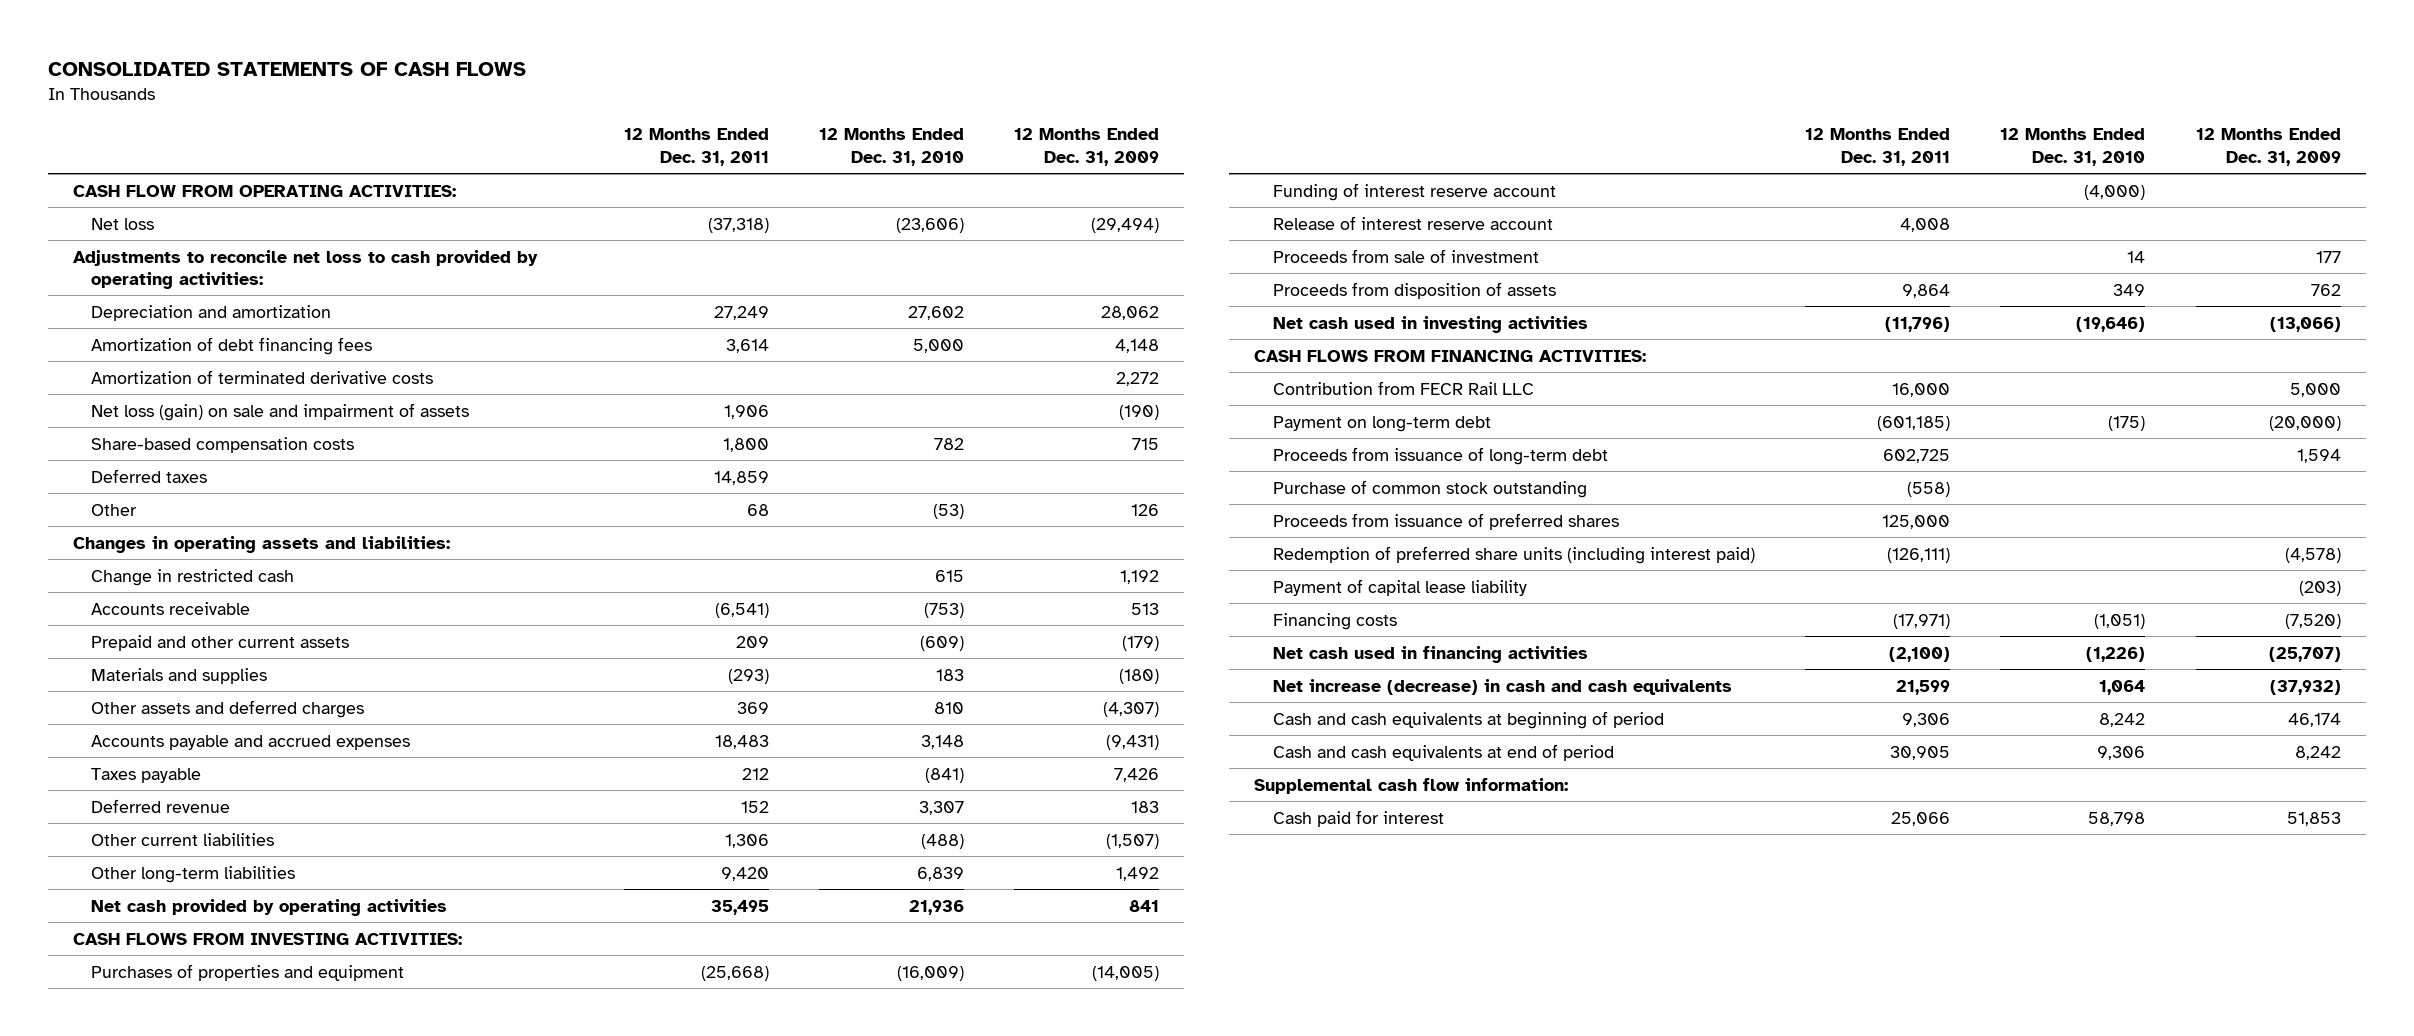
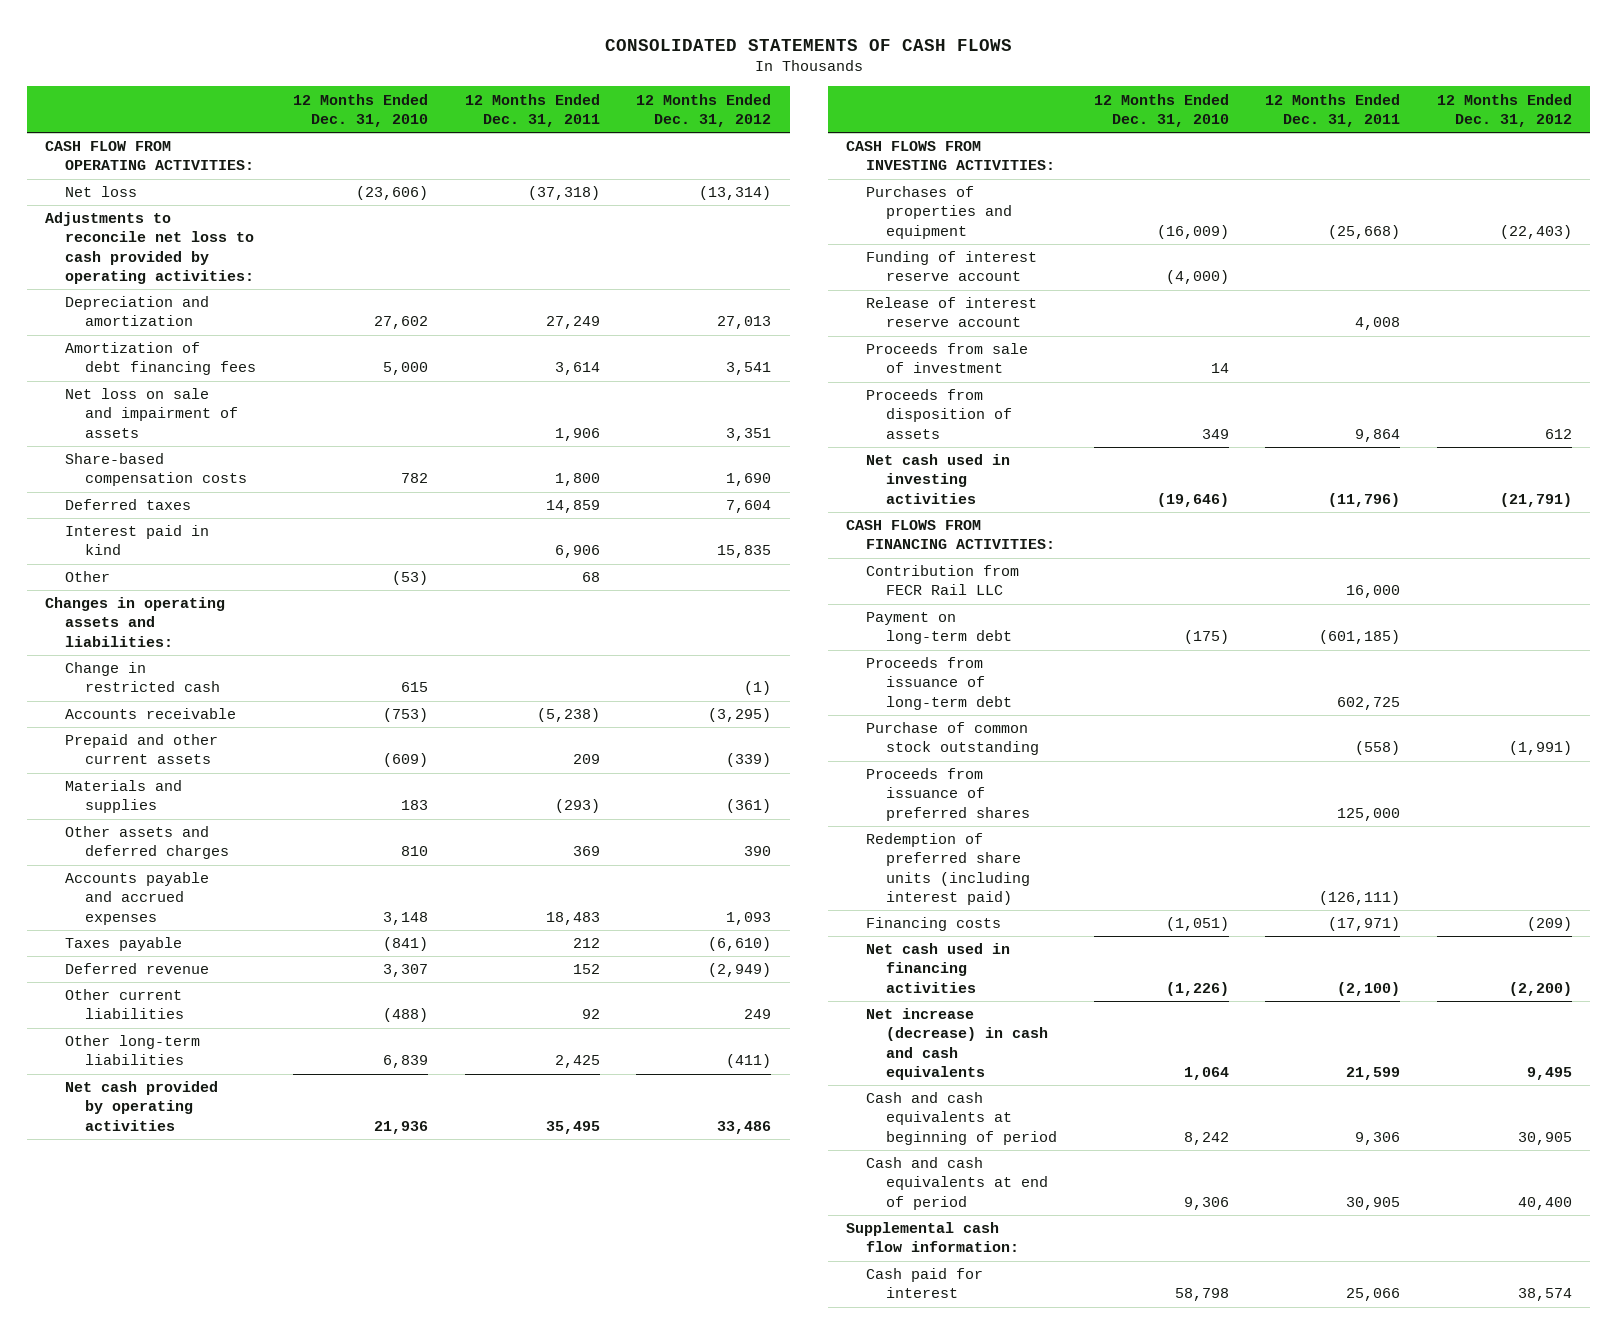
- | 12 Months Ended Dec. 31, 2011 | 12 Months Ended Dec. 31, 2010 | 12 Months Ended Dec. 31, 2009
+ | 12 Months Ended Dec. 31, 2010 | 12 Months Ended Dec. 31, 2011 | 12 Months Ended Dec. 31, 2012
- Amortization of terminated derivative costs | | | 2,272
- Net loss (gain) on sale and impairment of assets | 1,906 | | (190)
+ Net loss on sale and impairment of assets | | 1,906 | 3,351
+ Interest paid in kind | | 6,906 | 15,835
- Accounts receivable | (6,541) | (753) | 513
+ Accounts receivable | (753) | (5,238) | (3,295)
- Other current liabilities | 1,306 | (488) | (1,507)
- Other long-term liabilities | 9,420 | 6,839 | 1,492
+ Other current liabilities | (488) | 92 | 249
+ Other long-term liabilities | 6,839 | 2,425 | (411)
- Payment of capital lease liability | | | (203)

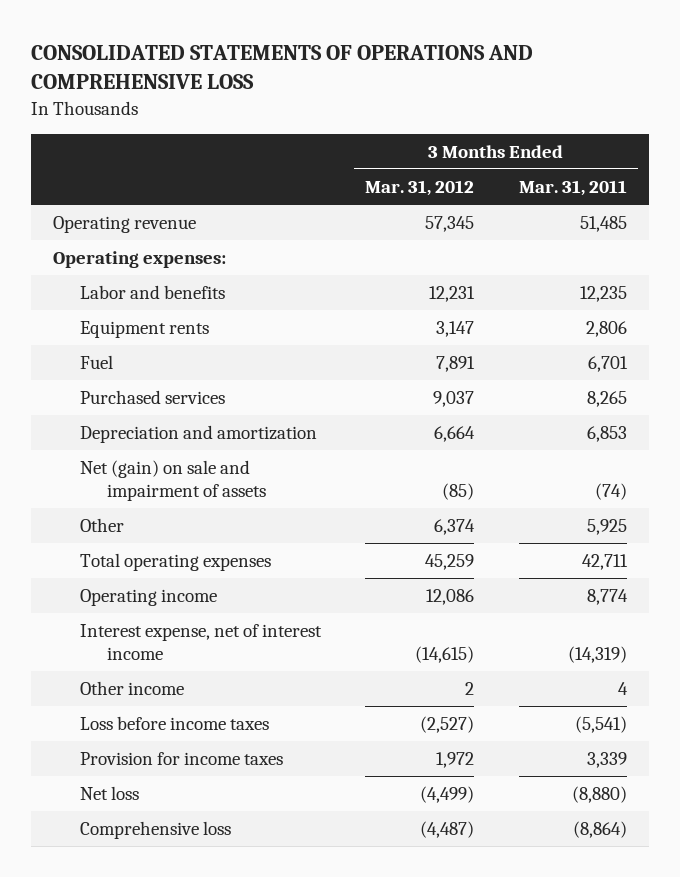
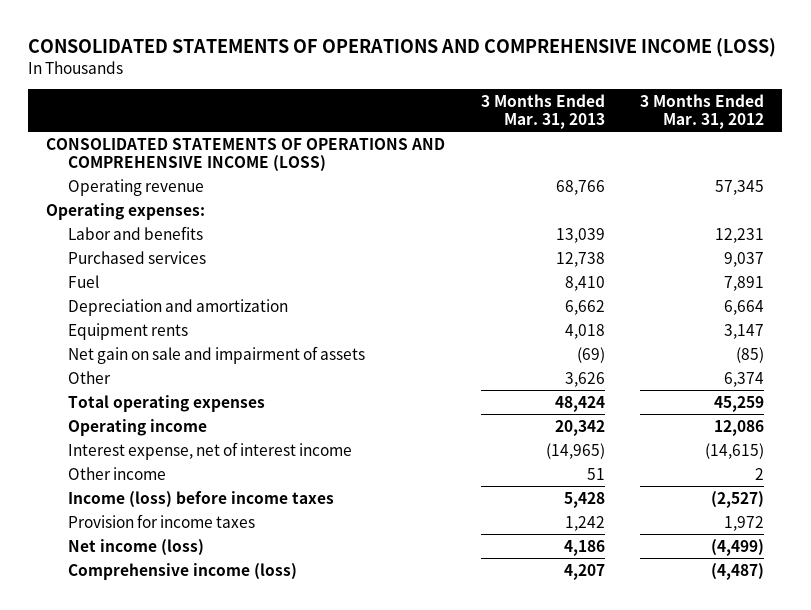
- CONSOLIDATED STATEMENTS OF OPERATIONS AND COMPREHENSIVE LOSS
+ CONSOLIDATED STATEMENTS OF OPERATIONS AND COMPREHENSIVE INCOME (LOSS)
- | 3 Months Ended Mar. 31, 2012 | 3 Months Ended Mar. 31, 2011
+ | 3 Months Ended Mar. 31, 2013 | 3 Months Ended Mar. 31, 2012
+ CONSOLIDATED STATEMENTS OF OPERATIONS AND COMPREHENSIVE INCOME (LOSS)
moved down: Fuel | 8,410 | 7,891
- Net (gain) on sale and impairment of assets | (85) | (74)
moved down: Equipment rents | 4,018 | 3,147
+ Net gain on sale and impairment of assets | (69) | (85)
- Loss before income taxes | (2,527) | (5,541)
+ Income (loss) before income taxes | 5,428 | (2,527)
- Net loss | (4,499) | (8,880)
- Comprehensive loss | (4,487) | (8,864)
+ Net income (loss) | 4,186 | (4,499)
+ Comprehensive income (loss) | 4,207 | (4,487)

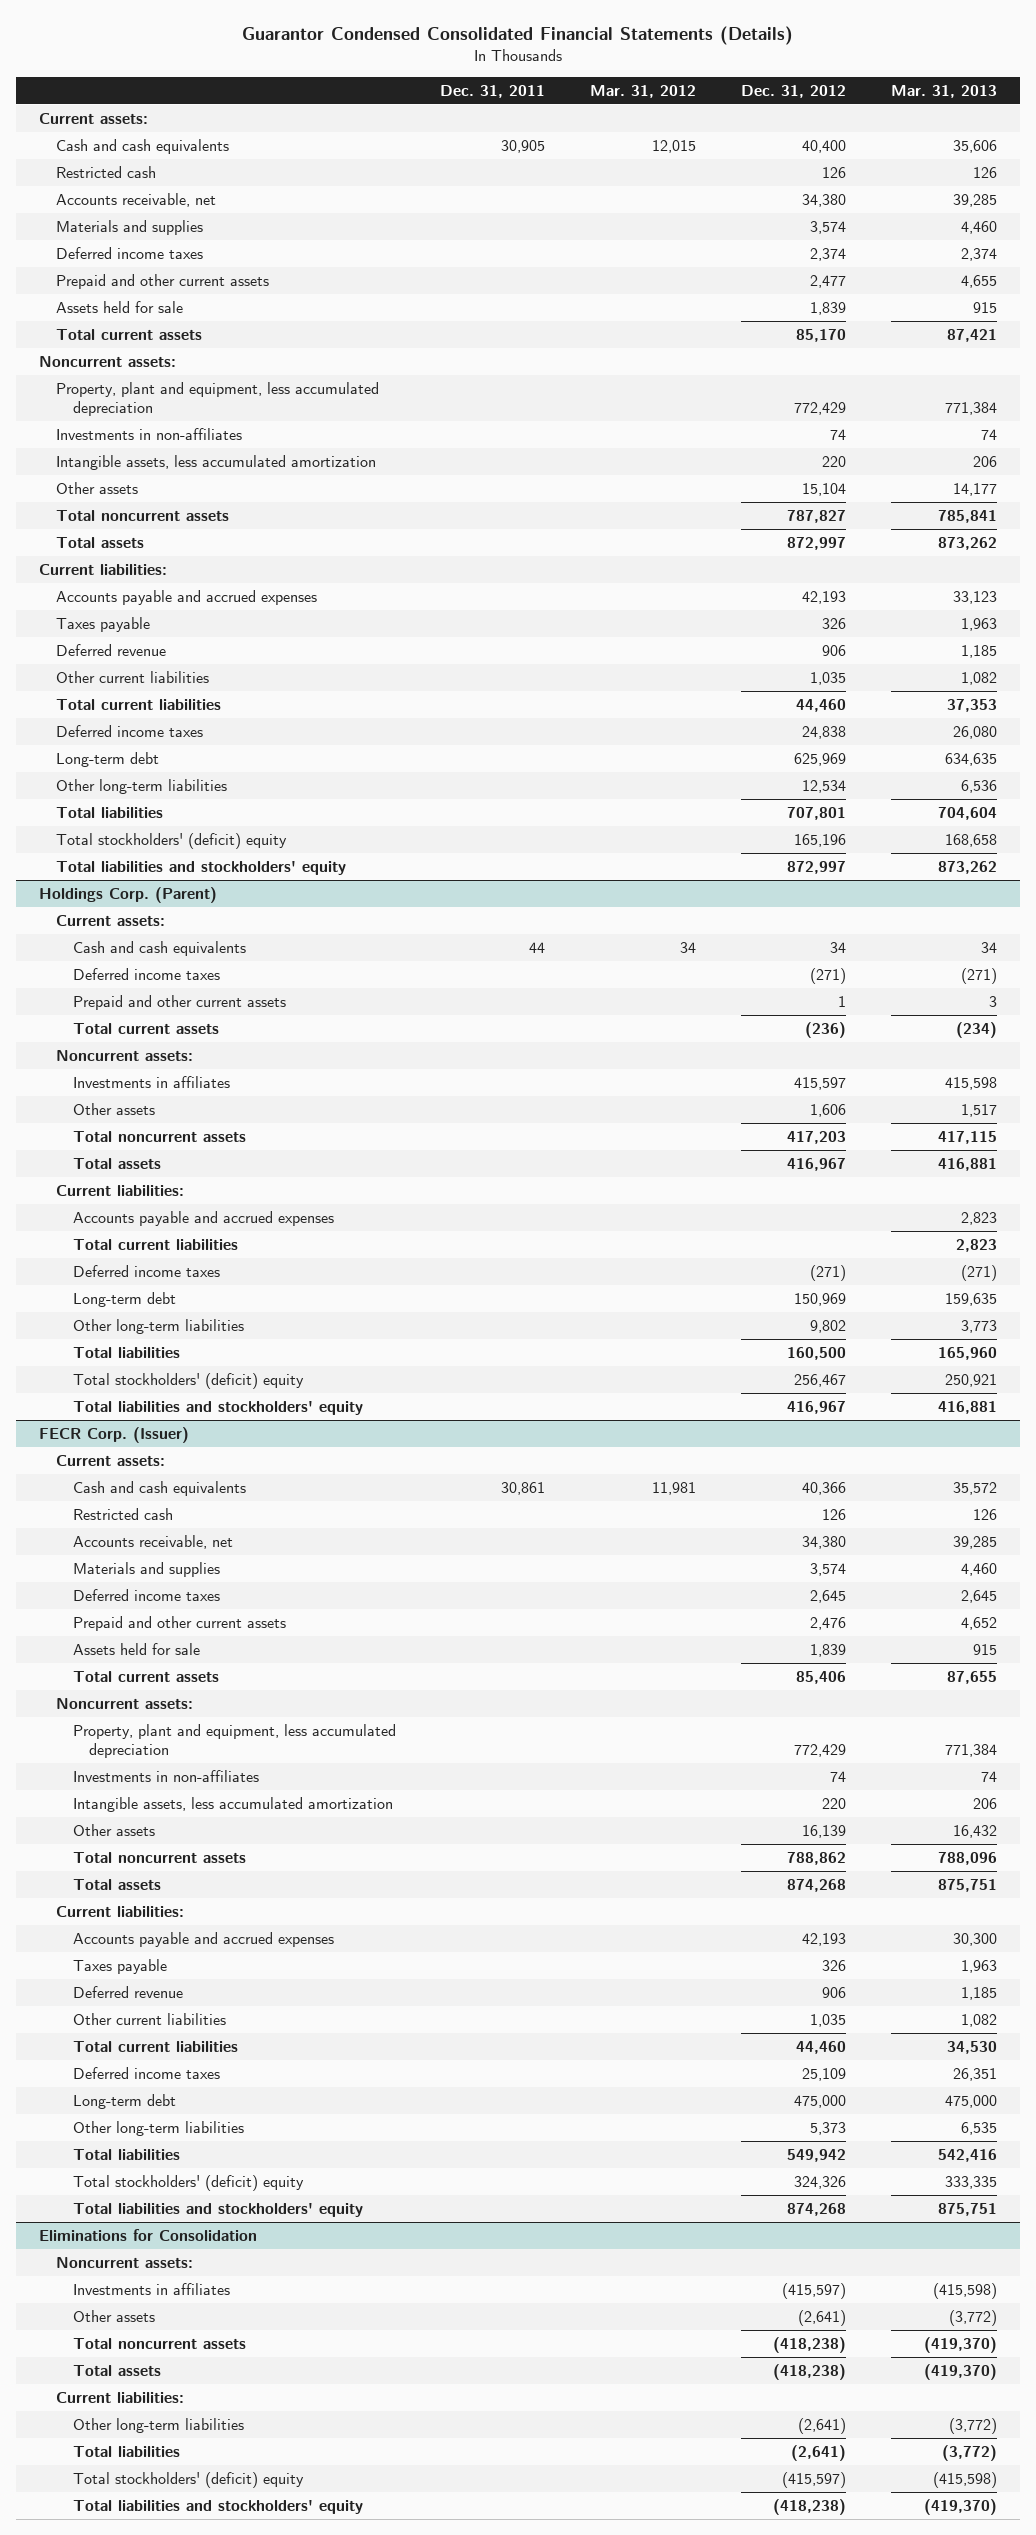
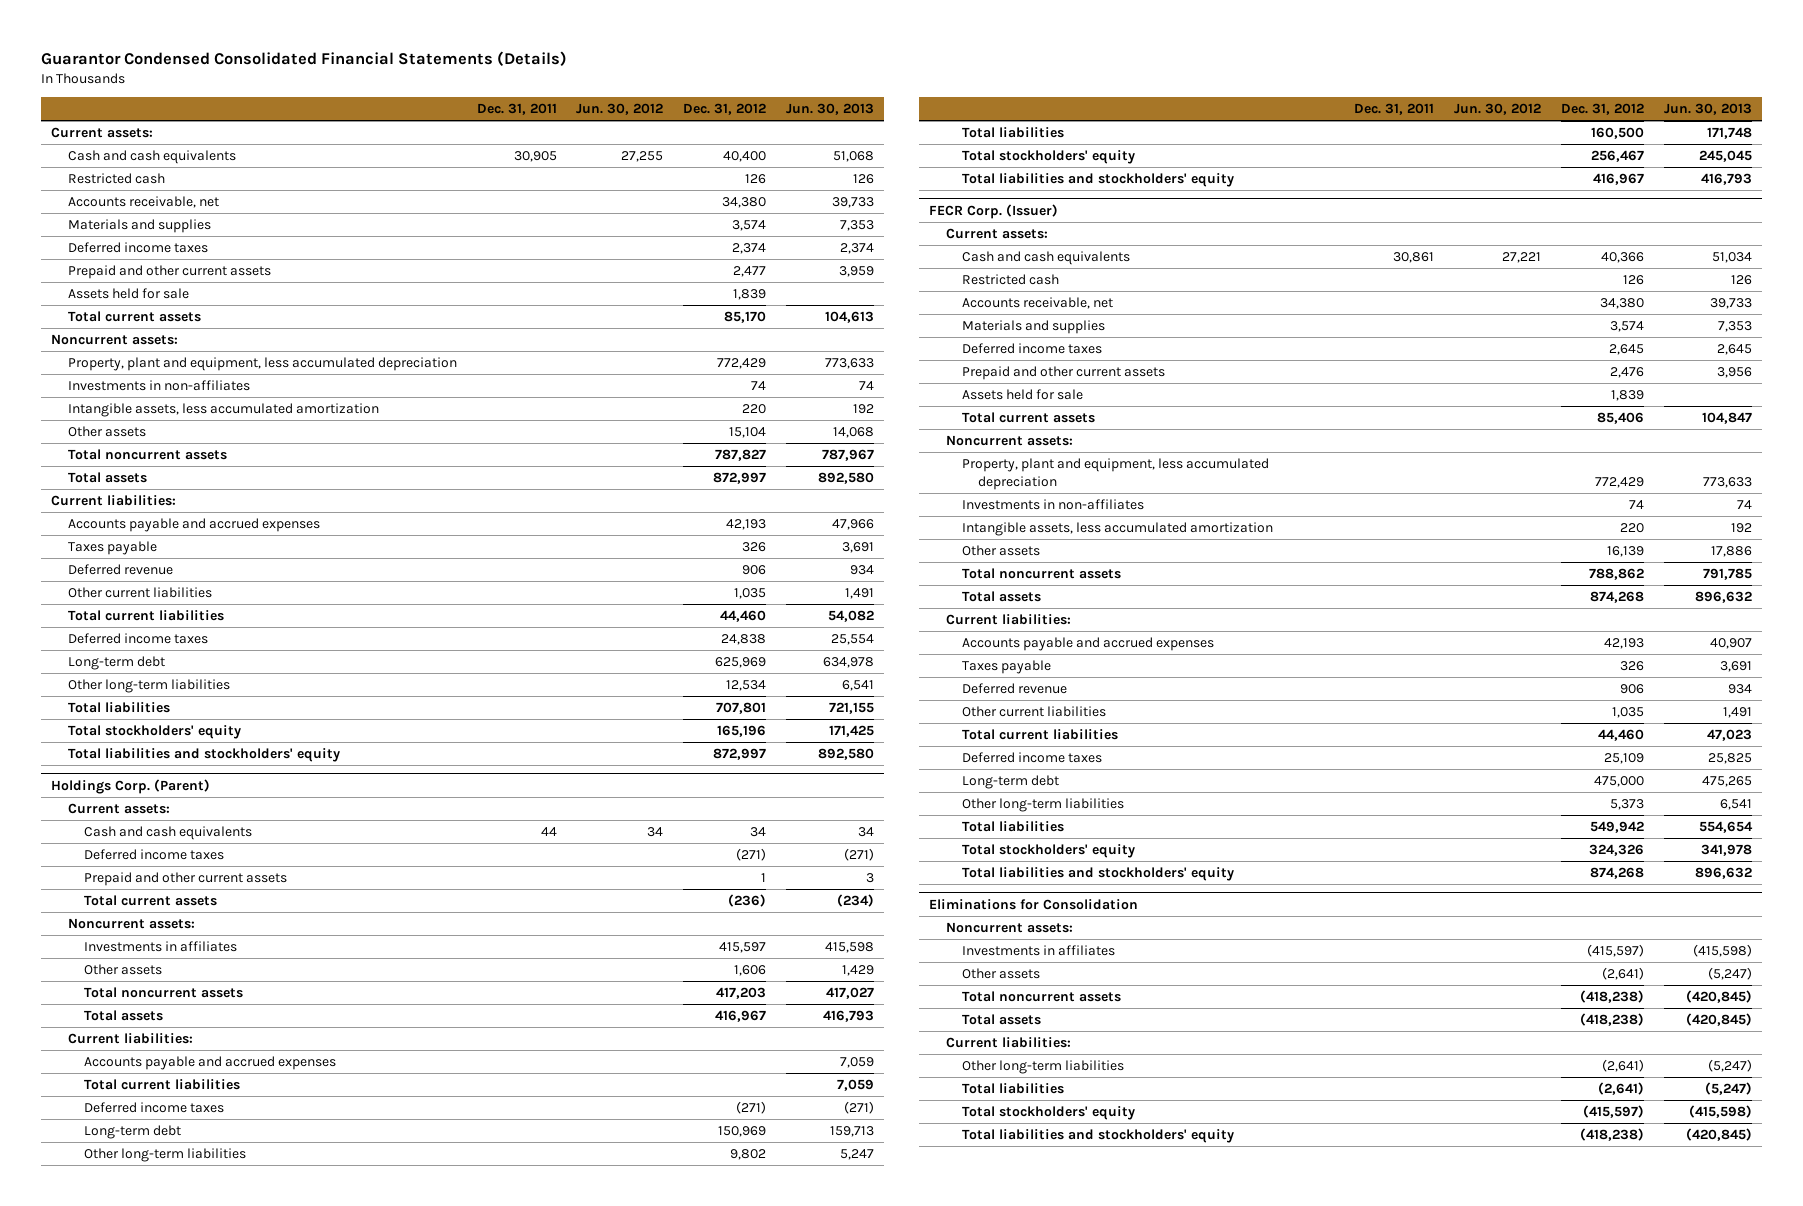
- | Dec. 31, 2011 | Mar. 31, 2012 | Dec. 31, 2012 | Mar. 31, 2013
+ | Dec. 31, 2011 | Jun. 30, 2012 | Dec. 31, 2012 | Jun. 30, 2013
- Total stockholders' (deficit) equity | | | 165,196 | 168,658
+ Total stockholders' equity | | | 165,196 | 171,425
@ Holdings Corp. (Parent)
- Total stockholders' (deficit) equity | | | 256,467 | 250,921
+ Total stockholders' equity | | | 256,467 | 245,045
@ FECR Corp. (Issuer)
- Total stockholders' (deficit) equity | | | 324,326 | 333,335
+ Total stockholders' equity | | | 324,326 | 341,978
@ Eliminations for Consolidation
- Total stockholders' (deficit) equity | | | (415,597) | (415,598)
+ Total stockholders' equity | | | (415,597) | (415,598)

